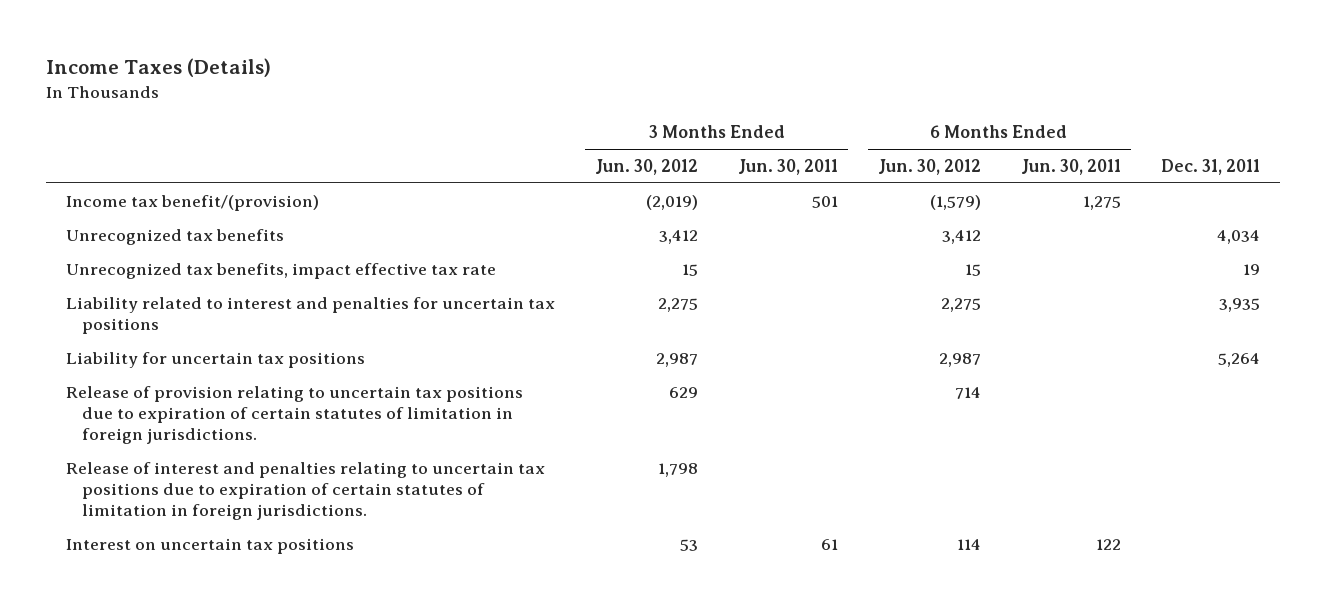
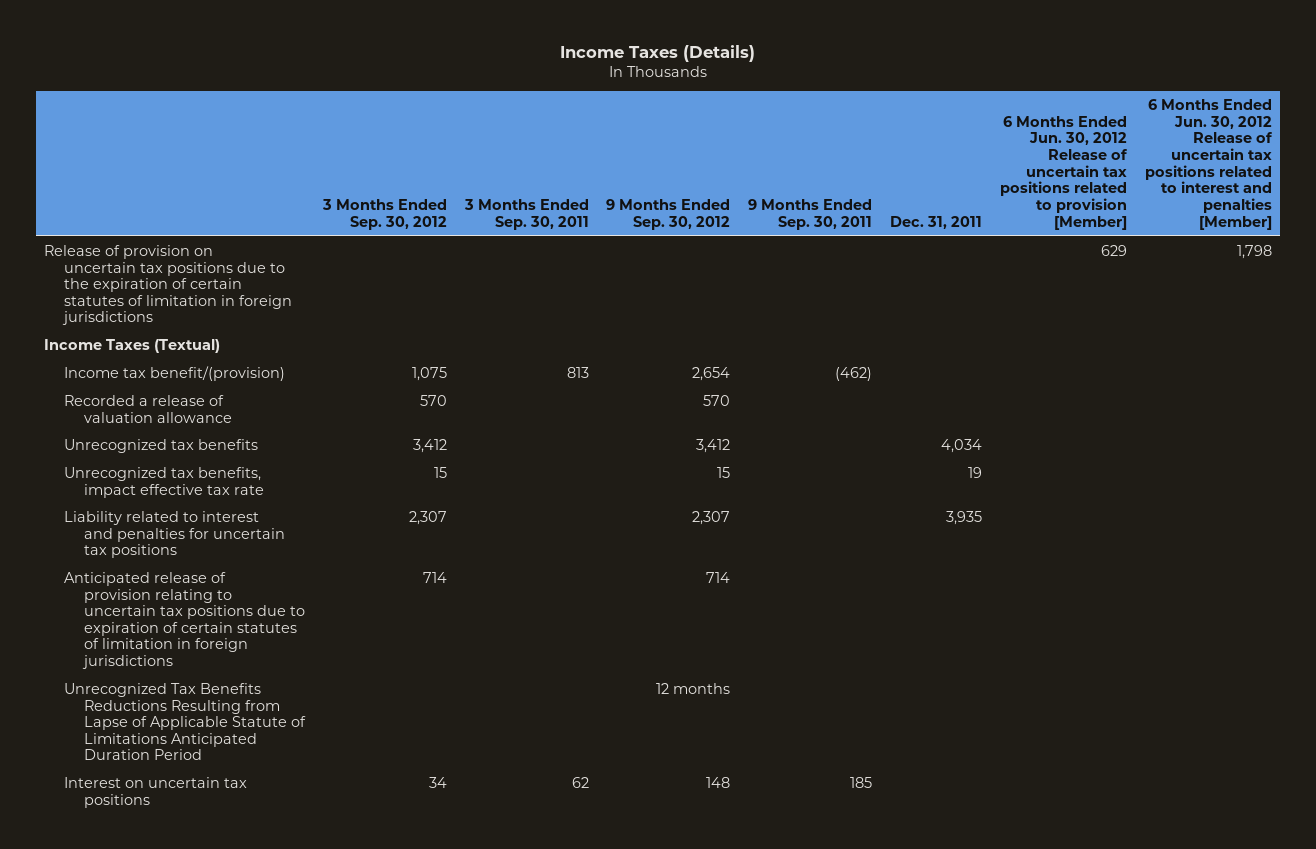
- | 3 Months Ended Jun. 30, 2012 | 3 Months Ended Jun. 30, 2011 | 6 Months Ended Jun. 30, 2012 | 6 Months Ended Jun. 30, 2011 | Dec. 31, 2011
+ | 3 Months Ended Sep. 30, 2012 | 3 Months Ended Sep. 30, 2011 | 9 Months Ended Sep. 30, 2012 | 9 Months Ended Sep. 30, 2011 | Dec. 31, 2011 | 6 Months Ended Jun. 30, 2012 Release of uncertain tax positions related to provision [Member] | 6 Months Ended Jun. 30, 2012 Release of uncertain tax positions related to interest and penalties [Member]
+ Release of provision on uncertain tax positions due to the expiration of certain statutes of limitation in foreign jurisdictions | | | | | | 629 | 1,798
+ Income Taxes (Textual)
+ Recorded a release of valuation allowance | 570 | | 570 | | | |
- Liability for uncertain tax positions | 2,987 | | 2,987 | | 5,264
- Release of provision relating to uncertain tax positions due to expiration of certain statutes of limitation in foreign jurisdictions. | 629 | | 714 | |
- Release of interest and penalties relating to uncertain tax positions due to expiration of certain statutes of limitation in foreign jurisdictions. | 1,798 | | | |
+ Anticipated release of provision relating to uncertain tax positions due to expiration of certain statutes of limitation in foreign jurisdictions | 714 | | 714 | | | |
+ Unrecognized Tax Benefits Reductions Resulting from Lapse of Applicable Statute of Limitations Anticipated Duration Period | | | 12 months | | | |

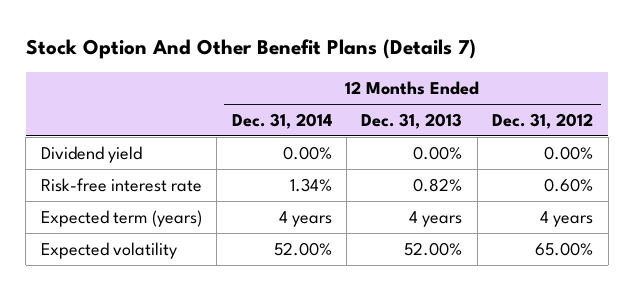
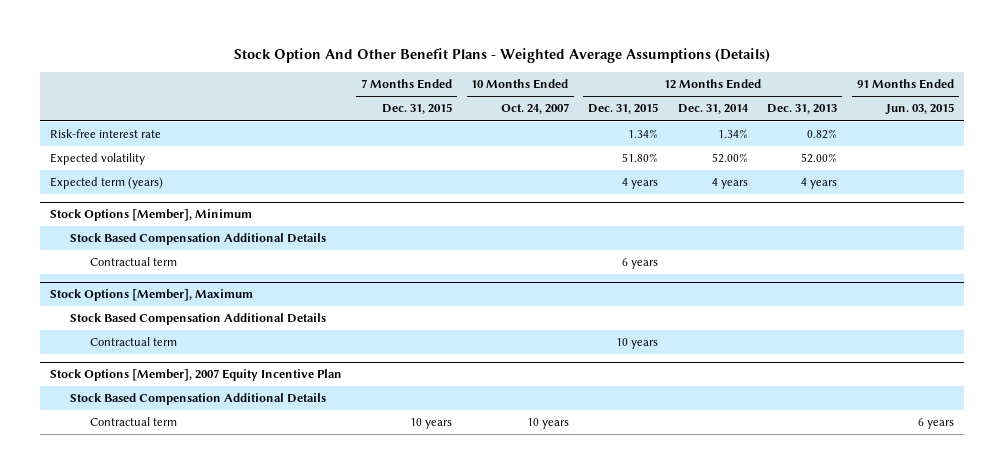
- Stock Option And Other Benefit Plans (Details 7)
+ Stock Option And Other Benefit Plans - Weighted Average Assumptions (Details)
- | 12 Months Ended Dec. 31, 2014 | 12 Months Ended Dec. 31, 2013 | 12 Months Ended Dec. 31, 2012
+ | 7 Months Ended Dec. 31, 2015 | 10 Months Ended Oct. 24, 2007 | 12 Months Ended Dec. 31, 2015 | 12 Months Ended Dec. 31, 2014 | 12 Months Ended Dec. 31, 2013 | 91 Months Ended Jun. 03, 2015
- Dividend yield | 0.00% | 0.00% | 0.00%
moved down: Expected term (years) | | | 4 years | 4 years | 4 years |
+ Stock Options [Member], Minimum
+ Stock Based Compensation Additional Details
+ Contractual term | | | 6 years | | |
+ Stock Options [Member], Maximum
+ Stock Based Compensation Additional Details
+ Contractual term | | | 10 years | | |
+ Stock Options [Member], 2007 Equity Incentive Plan
+ Stock Based Compensation Additional Details
+ Contractual term | 10 years | 10 years | | | | 6 years

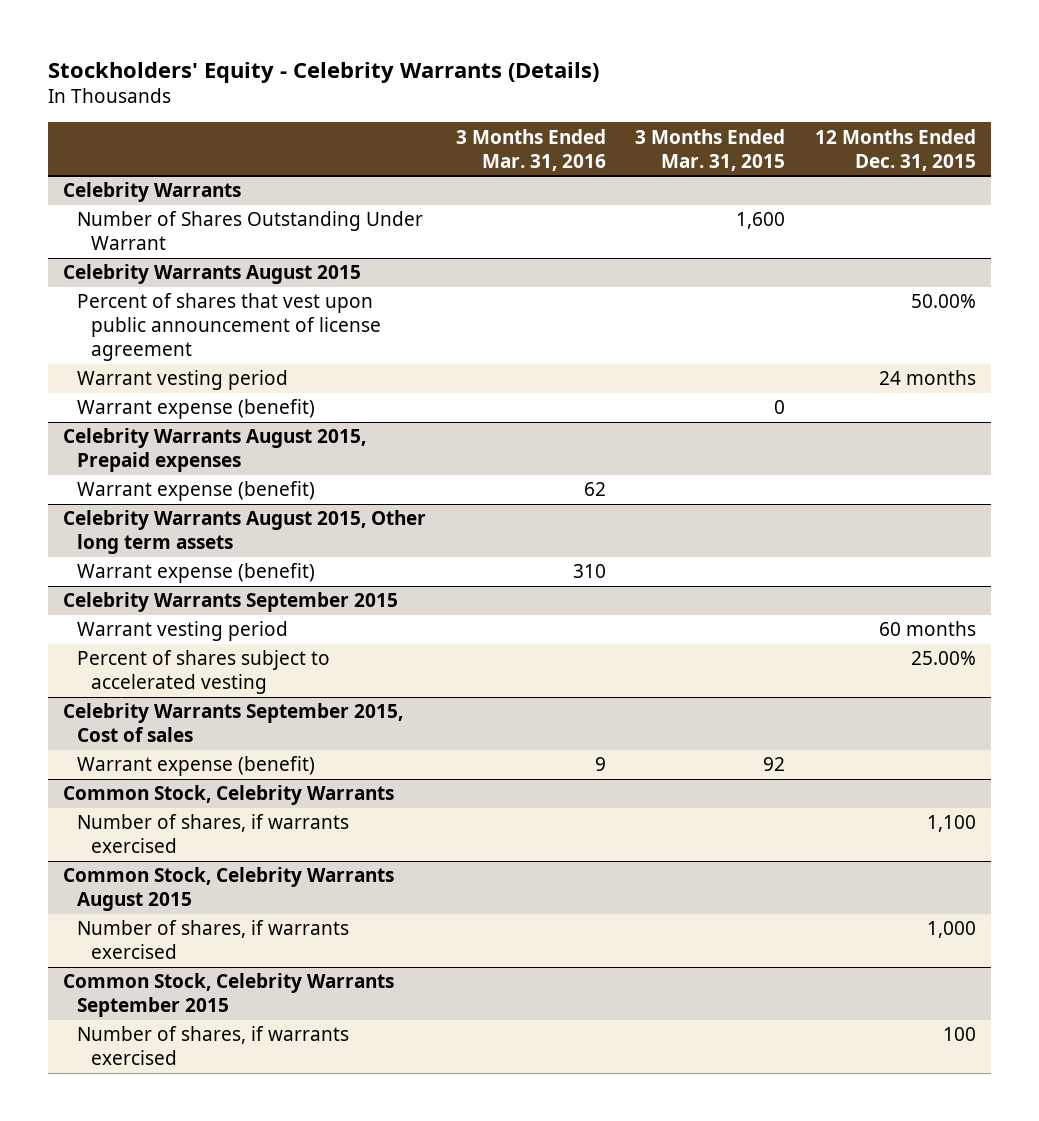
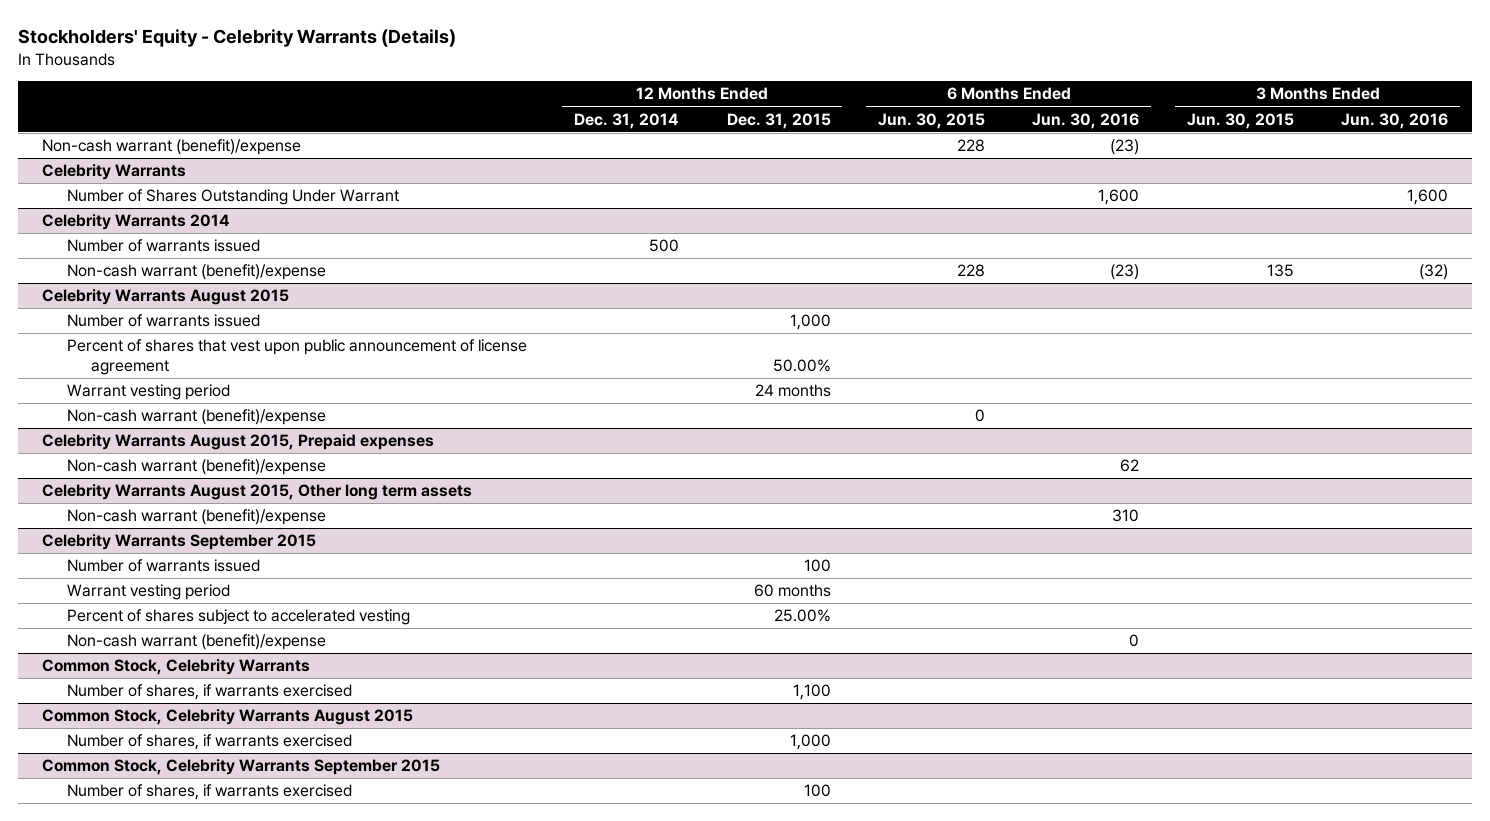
- | 3 Months Ended Mar. 31, 2016 | 3 Months Ended Mar. 31, 2015 | 12 Months Ended Dec. 31, 2015
+ | 12 Months Ended Dec. 31, 2014 | 12 Months Ended Dec. 31, 2015 | 6 Months Ended Jun. 30, 2015 | 6 Months Ended Jun. 30, 2016 | 3 Months Ended Jun. 30, 2015 | 3 Months Ended Jun. 30, 2016
+ Non-cash warrant (benefit)/expense | | | 228 | (23) | |
+ Celebrity Warrants 2014
+ Number of warrants issued | 500 | | | | |
+ Non-cash warrant (benefit)/expense | | | 228 | (23) | 135 | (32)
@ Celebrity Warrants August 2015
+ Number of warrants issued | | 1,000 | | | |
- Warrant expense (benefit) | | 0 |
+ Non-cash warrant (benefit)/expense | | | 0 | | |
@ Celebrity Warrants August 2015, Prepaid expenses
- Warrant expense (benefit) | 62 | |
+ Non-cash warrant (benefit)/expense | | | | 62 | |
@ Celebrity Warrants August 2015, Other long term assets
- Warrant expense (benefit) | 310 | |
+ Non-cash warrant (benefit)/expense | | | | 310 | |
@ Celebrity Warrants September 2015
+ Number of warrants issued | | 100 | | | |
- Celebrity Warrants September 2015, Cost of sales
- Warrant expense (benefit) | 9 | 92 |
@ Celebrity Warrants September 2015
+ Non-cash warrant (benefit)/expense | | | | 0 | |

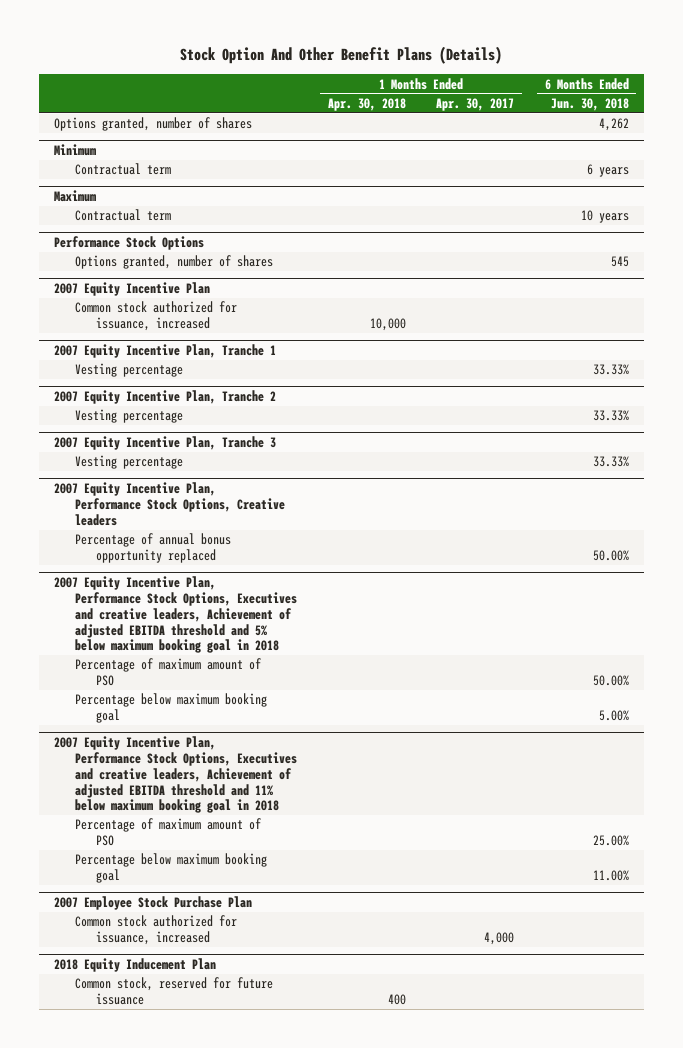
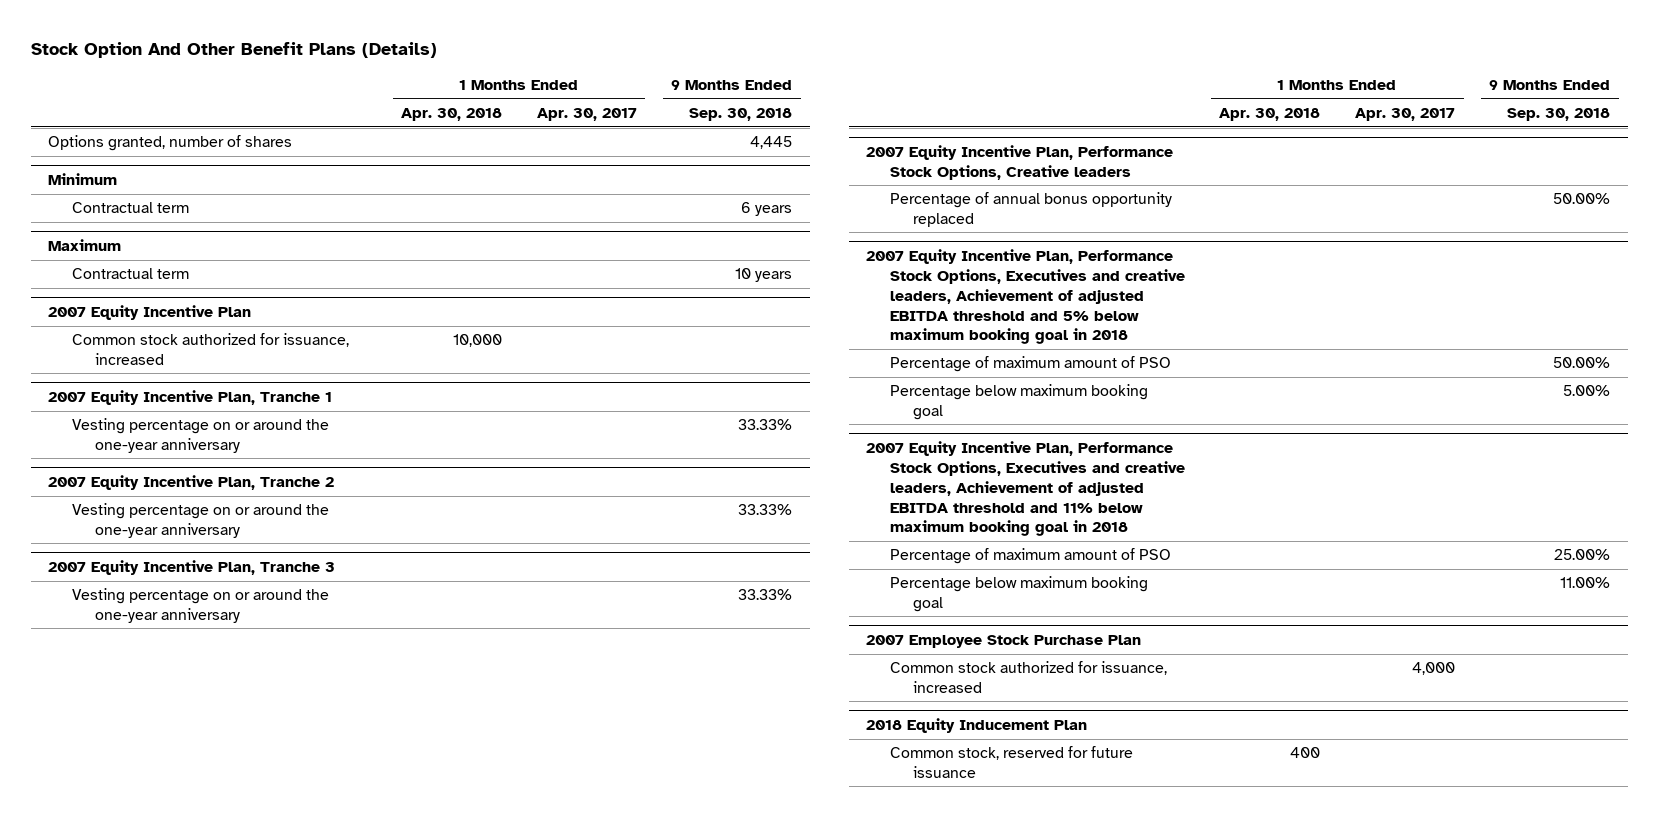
- | 1 Months Ended Apr. 30, 2018 | 1 Months Ended Apr. 30, 2017 | 6 Months Ended Jun. 30, 2018
+ | 1 Months Ended Apr. 30, 2018 | 1 Months Ended Apr. 30, 2017 | 9 Months Ended Sep. 30, 2018
- Performance Stock Options
- Options granted, number of shares | | | 545
@ 2007 Equity Incentive Plan, Tranche 1
- Vesting percentage | | | 33.33%
+ Vesting percentage on or around the one-year anniversary | | | 33.33%
@ 2007 Equity Incentive Plan, Tranche 2
- Vesting percentage | | | 33.33%
+ Vesting percentage on or around the one-year anniversary | | | 33.33%
@ 2007 Equity Incentive Plan, Tranche 3
- Vesting percentage | | | 33.33%
+ Vesting percentage on or around the one-year anniversary | | | 33.33%

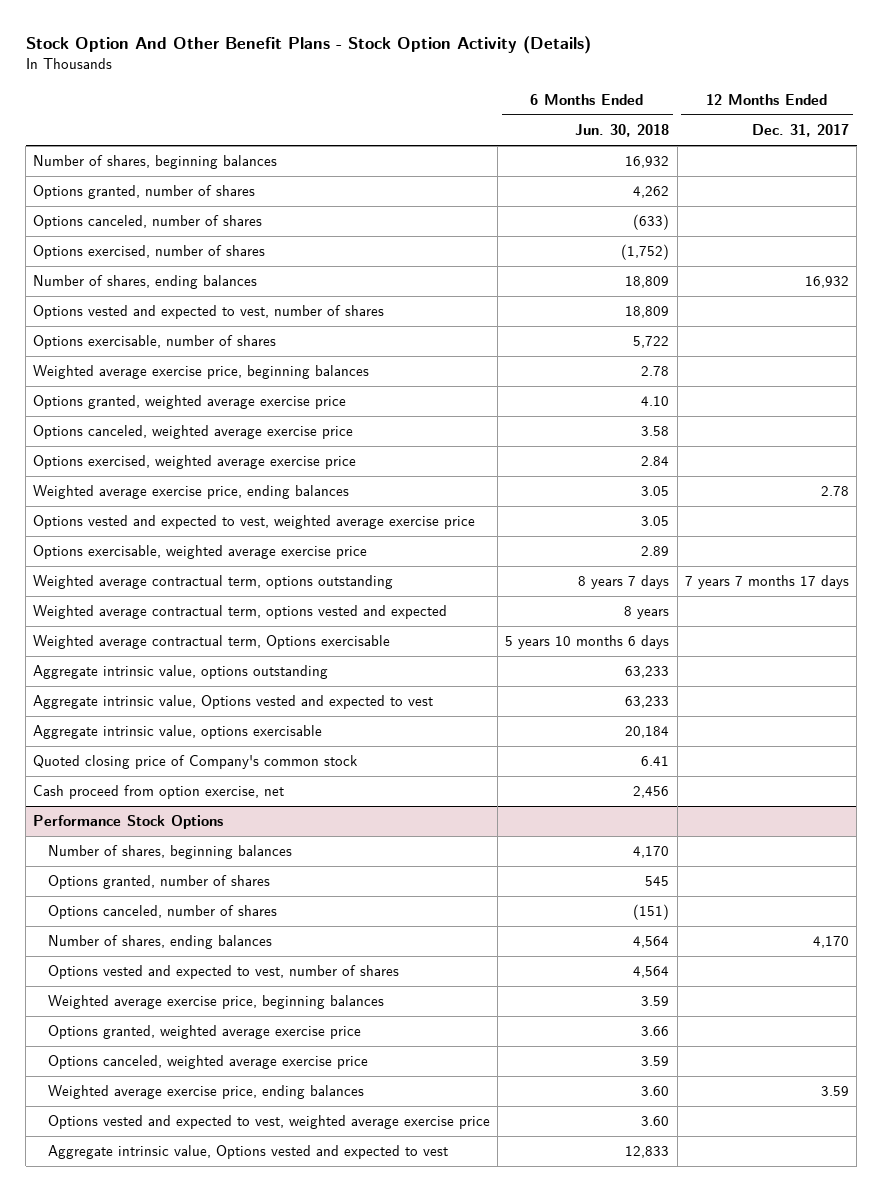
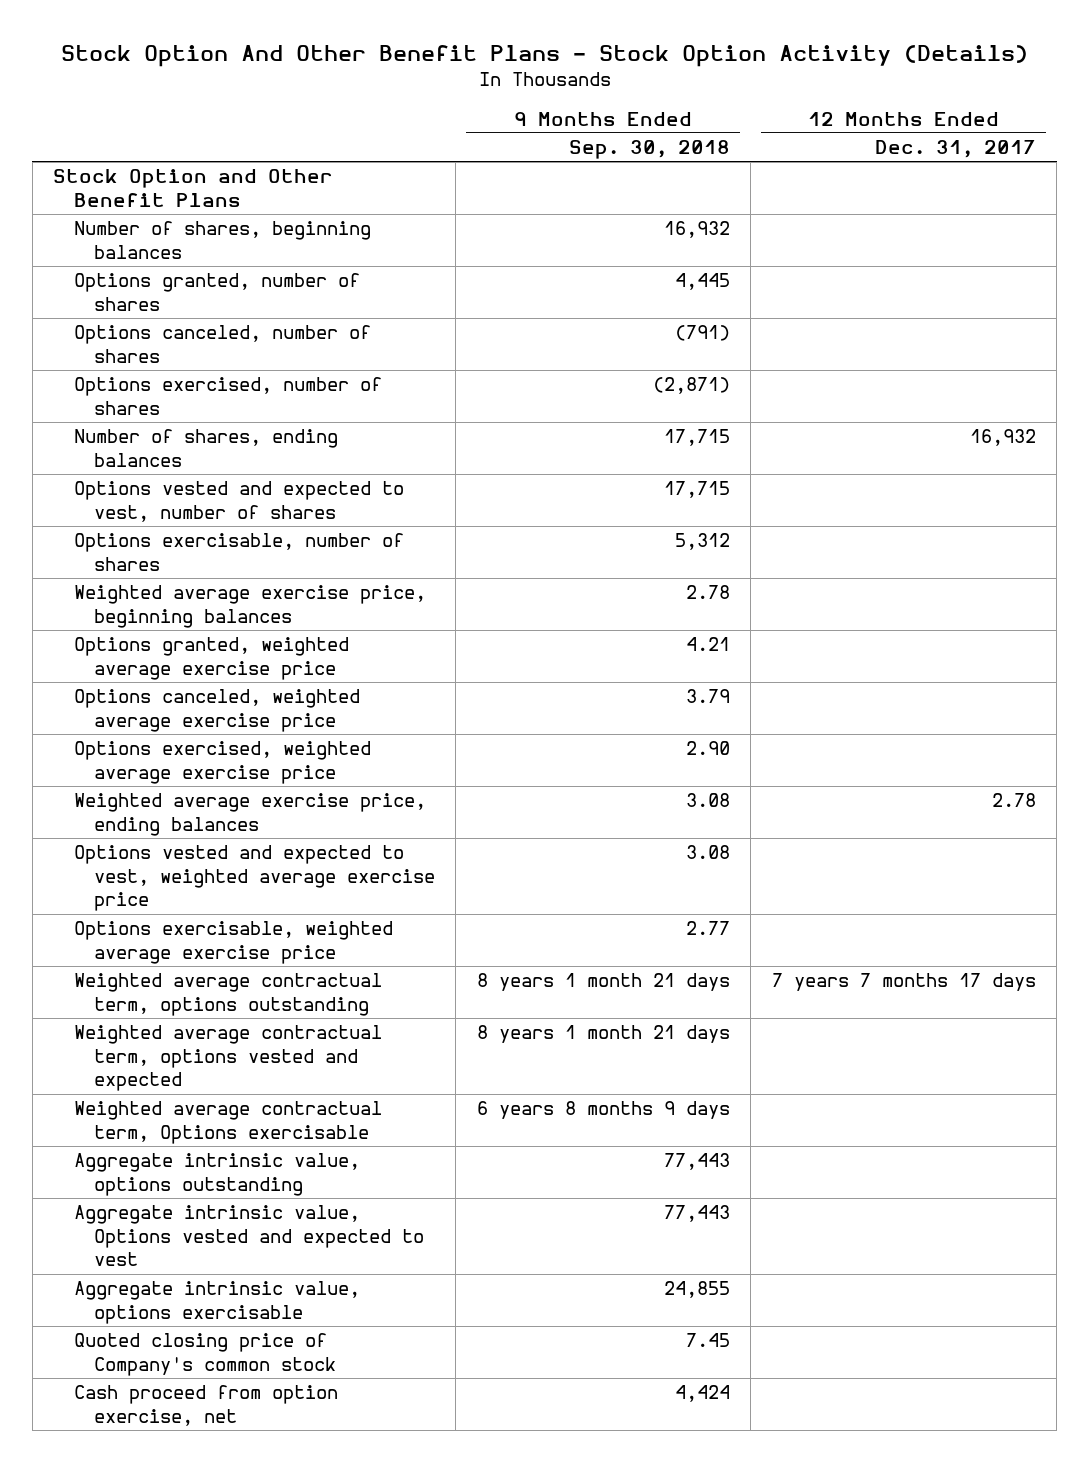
- | 6 Months Ended Jun. 30, 2018 | 12 Months Ended Dec. 31, 2017
+ | 9 Months Ended Sep. 30, 2018 | 12 Months Ended Dec. 31, 2017
+ Stock Option and Other Benefit Plans
- Performance Stock Options
- Number of shares, beginning balances | 4,170 |
- Options granted, number of shares | 545 |
- Options canceled, number of shares | (151) |
- Number of shares, ending balances | 4,564 | 4,170
- Options vested and expected to vest, number of shares | 4,564 |
- Weighted average exercise price, beginning balances | 3.59 |
- Options granted, weighted average exercise price | 3.66 |
- Options canceled, weighted average exercise price | 3.59 |
- Weighted average exercise price, ending balances | 3.60 | 3.59
- Options vested and expected to vest, weighted average exercise price | 3.60 |
- Aggregate intrinsic value, Options vested and expected to vest | 12,833 |

